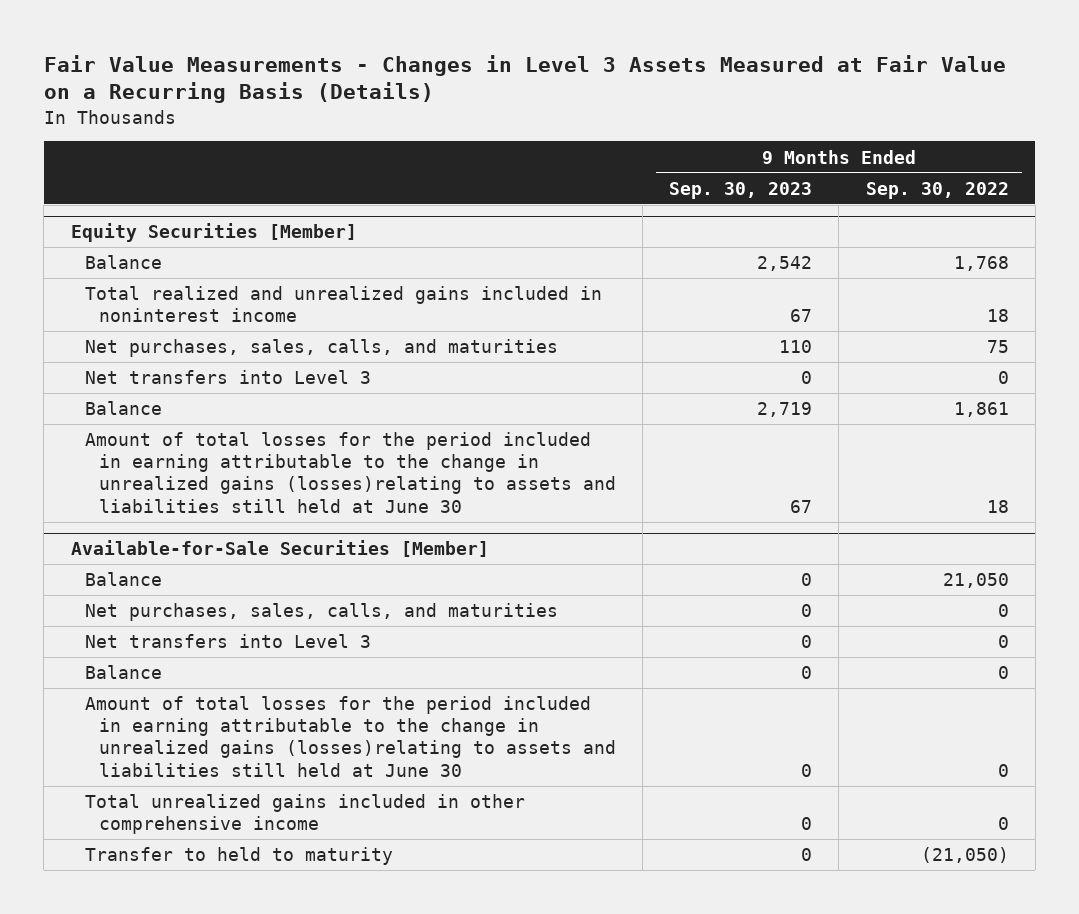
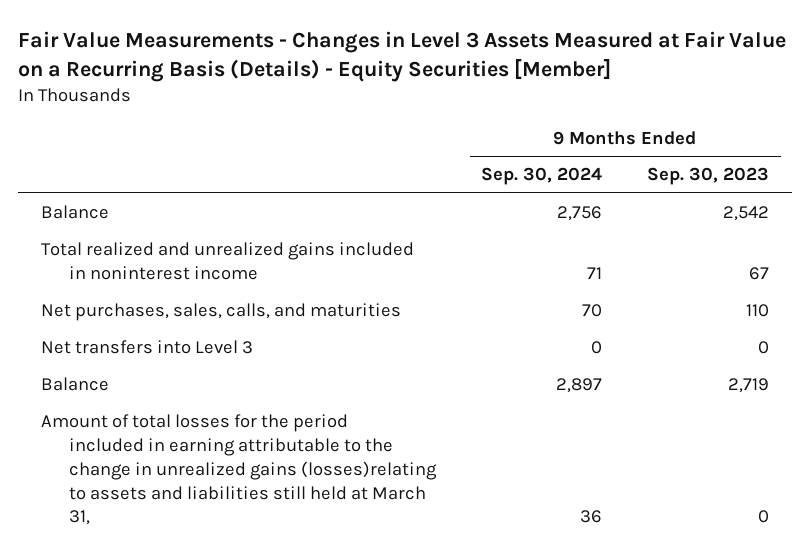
- Fair Value Measurements - Changes in Level 3 Assets Measured at Fair Value on a Recurring Basis (Details)
+ Fair Value Measurements - Changes in Level 3 Assets Measured at Fair Value on a Recurring Basis (Details) - Equity Securities [Member]
- | 9 Months Ended Sep. 30, 2023 | 9 Months Ended Sep. 30, 2022
+ | 9 Months Ended Sep. 30, 2024 | 9 Months Ended Sep. 30, 2023
- Equity Securities [Member]
- Amount of total losses for the period included in earning attributable to the change in unrealized gains (losses)relating to assets and liabilities still held at June 30 | 67 | 18
- Available-for-Sale Securities [Member]
- Balance | 0 | 21,050
- Net purchases, sales, calls, and maturities | 0 | 0
- Net transfers into Level 3 | 0 | 0
- Balance | 0 | 0
- Amount of total losses for the period included in earning attributable to the change in unrealized gains (losses)relating to assets and liabilities still held at June 30 | 0 | 0
- Total unrealized gains included in other comprehensive income | 0 | 0
- Transfer to held to maturity | 0 | (21,050)
+ Amount of total losses for the period included in earning attributable to the change in unrealized gains (losses)relating to assets and liabilities still held at March 31, | 36 | 0

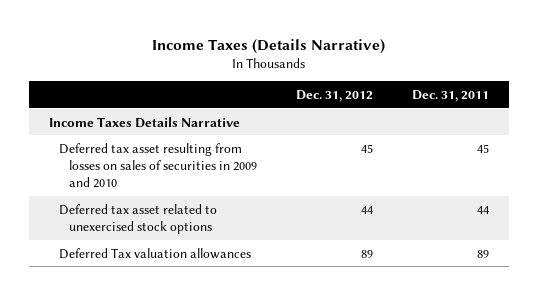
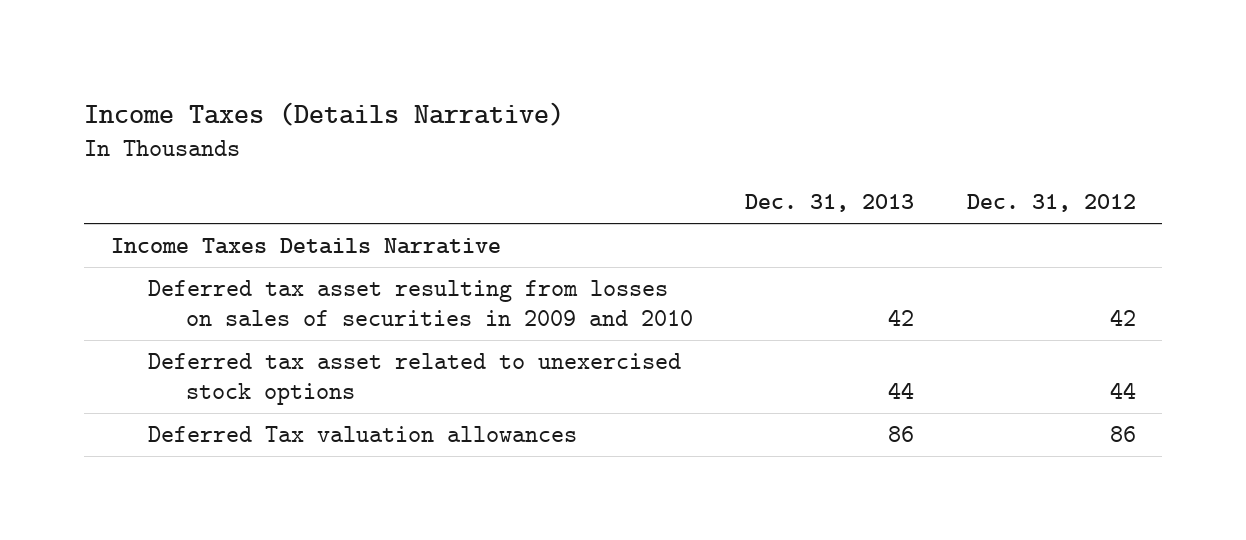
- | Dec. 31, 2012 | Dec. 31, 2011
+ | Dec. 31, 2013 | Dec. 31, 2012
- Deferred tax asset resulting from losses on sales of securities in 2009 and 2010 | 45 | 45
+ Deferred tax asset resulting from losses on sales of securities in 2009 and 2010 | 42 | 42
- Deferred Tax valuation allowances | 89 | 89
+ Deferred Tax valuation allowances | 86 | 86

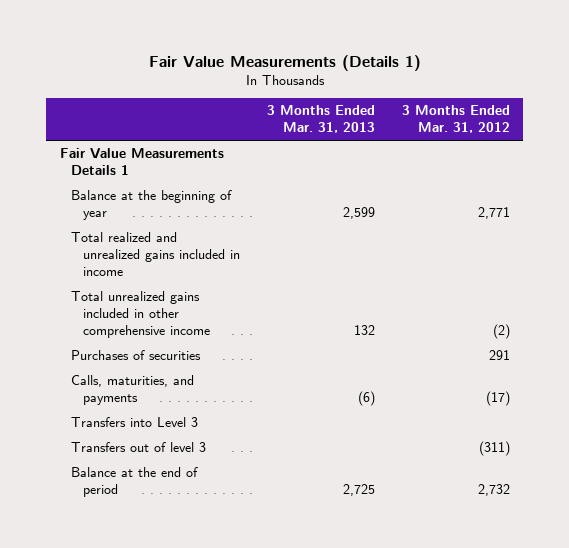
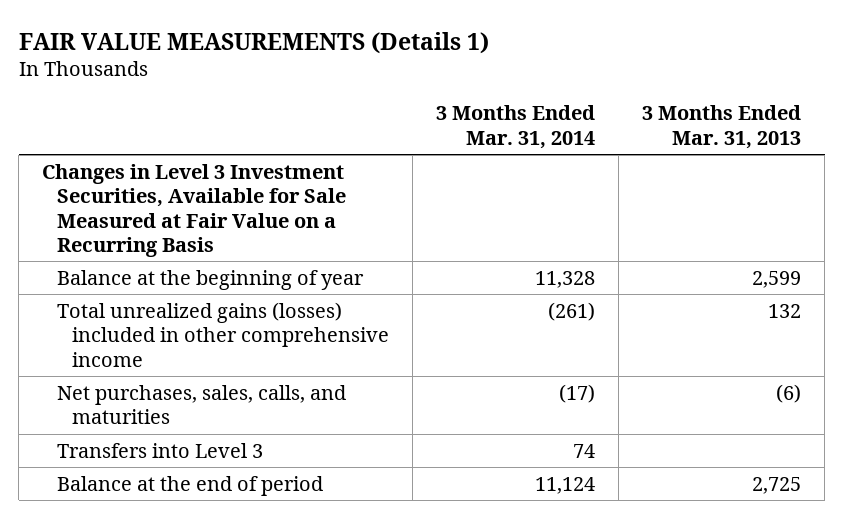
- Fair Value Measurements (Details 1)
+ FAIR VALUE MEASUREMENTS (Details 1)
- | 3 Months Ended Mar. 31, 2013 | 3 Months Ended Mar. 31, 2012
+ | 3 Months Ended Mar. 31, 2014 | 3 Months Ended Mar. 31, 2013
- Fair Value Measurements Details 1
+ Changes in Level 3 Investment Securities, Available for Sale Measured at Fair Value on a Recurring Basis
- Total realized and unrealized gains included in income
- Total unrealized gains included in other comprehensive income | 132 | (2)
- Purchases of securities | | 291
- Calls, maturities, and payments | (6) | (17)
+ Total unrealized gains (losses) included in other comprehensive income | (261) | 132
+ Net purchases, sales, calls, and maturities | (17) | (6)
- Transfers out of level 3 | | (311)

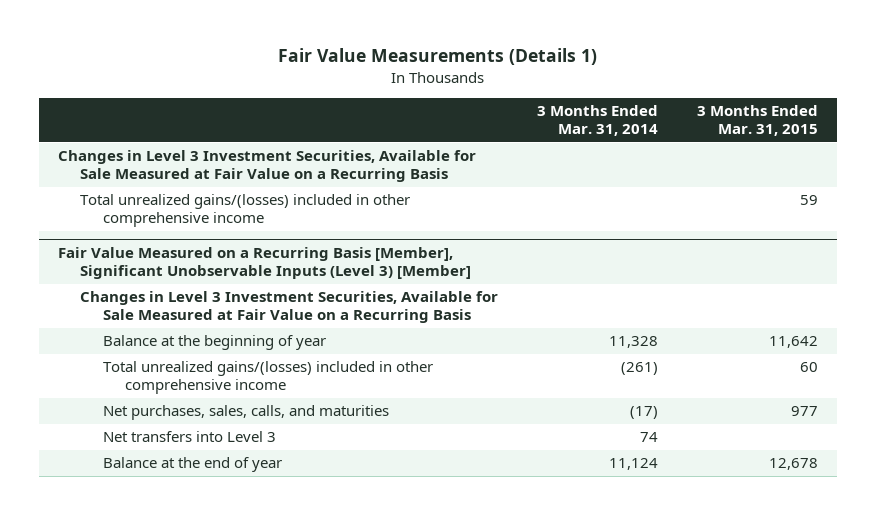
- FAIR VALUE MEASUREMENTS (Details 1)
+ Fair Value Measurements (Details 1)
- | 3 Months Ended Mar. 31, 2014 | 3 Months Ended Mar. 31, 2013
+ | 3 Months Ended Mar. 31, 2014 | 3 Months Ended Mar. 31, 2015
+ Total unrealized gains/(losses) included in other comprehensive income | | 59
+ Fair Value Measured on a Recurring Basis [Member], Significant Unobservable Inputs (Level 3) [Member]
+ Changes in Level 3 Investment Securities, Available for Sale Measured at Fair Value on a Recurring Basis
- Total unrealized gains (losses) included in other comprehensive income | (261) | 132
+ Total unrealized gains/(losses) included in other comprehensive income | (261) | 60
- Transfers into Level 3 | 74 |
- Balance at the end of period | 11,124 | 2,725
+ Net transfers into Level 3 | 74 |
+ Balance at the end of year | 11,124 | 12,678

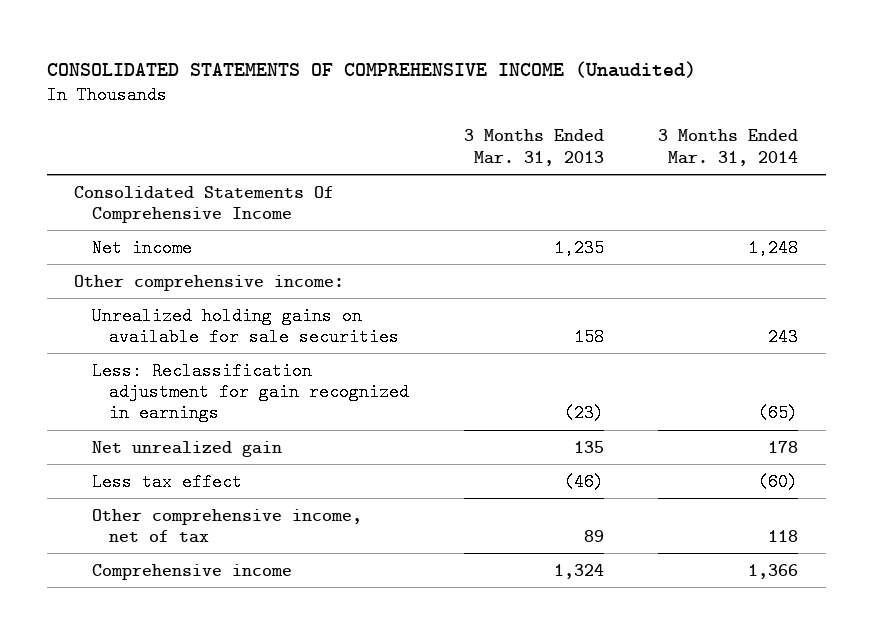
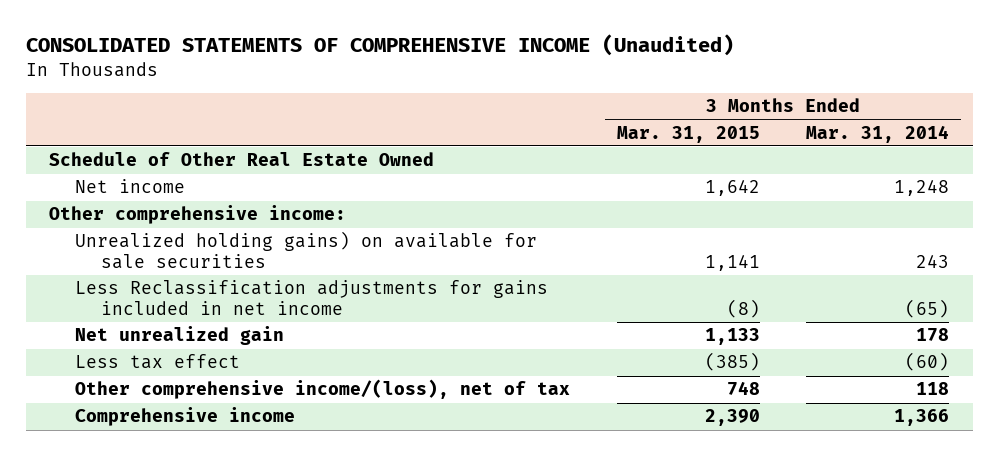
- | 3 Months Ended Mar. 31, 2013 | 3 Months Ended Mar. 31, 2014
+ | 3 Months Ended Mar. 31, 2015 | 3 Months Ended Mar. 31, 2014
- Consolidated Statements Of Comprehensive Income
+ Schedule of Other Real Estate Owned
- Unrealized holding gains on available for sale securities | 158 | 243
- Less: Reclassification adjustment for gain recognized in earnings | (23) | (65)
+ Unrealized holding gains) on available for sale securities | 1,141 | 243
+ Less Reclassification adjustments for gains included in net income | (8) | (65)
- Other comprehensive income, net of tax | 89 | 118
+ Other comprehensive income/(loss), net of tax | 748 | 118

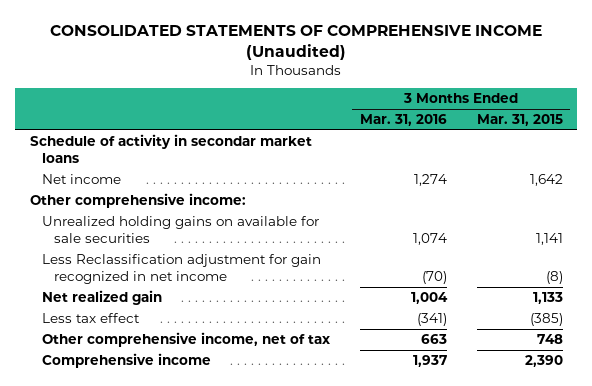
- | 3 Months Ended Mar. 31, 2015 | 3 Months Ended Mar. 31, 2014
+ | 3 Months Ended Mar. 31, 2016 | 3 Months Ended Mar. 31, 2015
- Schedule of Other Real Estate Owned
+ Schedule of activity in secondar market loans
- Unrealized holding gains) on available for sale securities | 1,141 | 243
- Less Reclassification adjustments for gains included in net income | (8) | (65)
- Net unrealized gain | 1,133 | 178
+ Unrealized holding gains on available for sale securities | 1,074 | 1,141
+ Less Reclassification adjustment for gain recognized in net income | (70) | (8)
+ Net realized gain | 1,004 | 1,133
- Other comprehensive income/(loss), net of tax | 748 | 118
+ Other comprehensive income, net of tax | 663 | 748

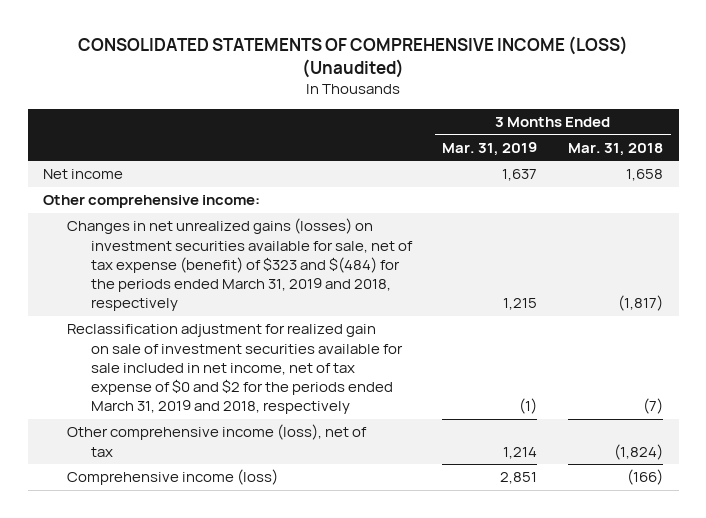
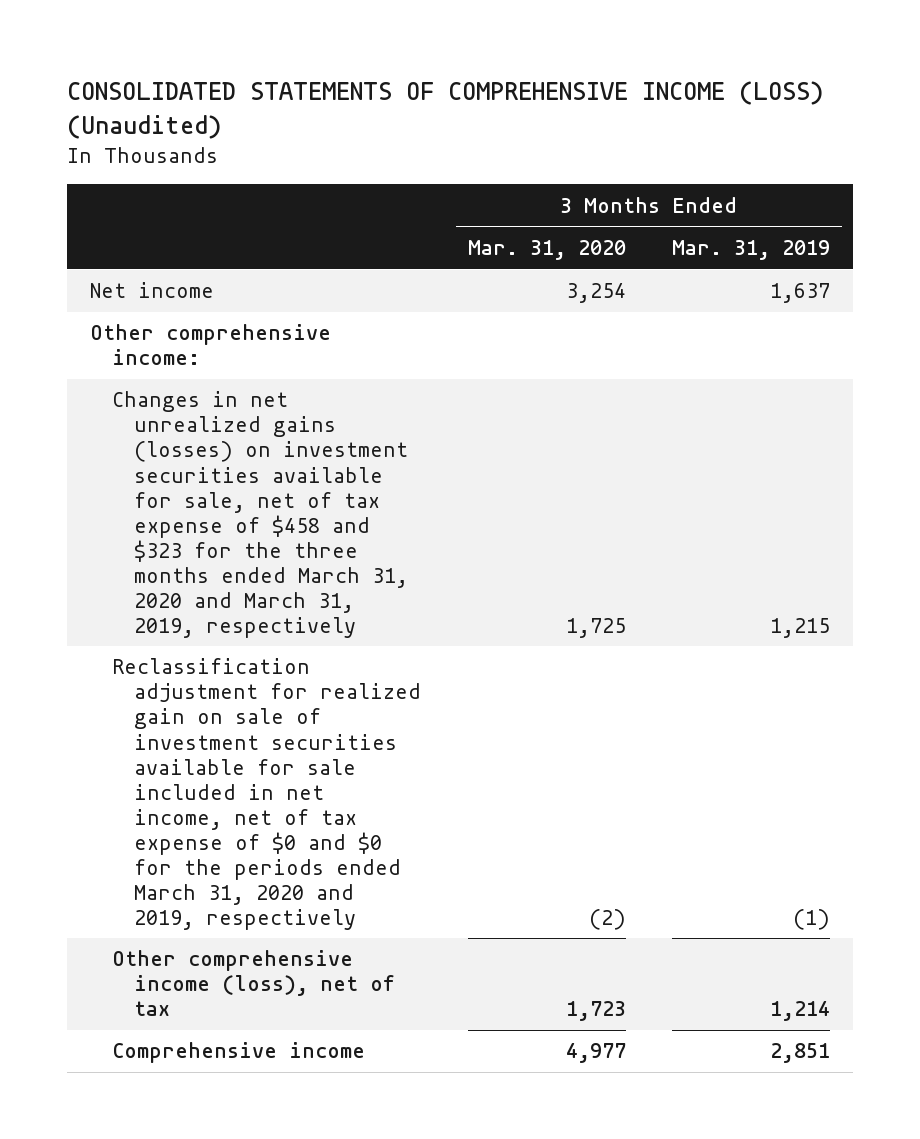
- | 3 Months Ended Mar. 31, 2019 | 3 Months Ended Mar. 31, 2018
+ | 3 Months Ended Mar. 31, 2020 | 3 Months Ended Mar. 31, 2019
- Changes in net unrealized gains (losses) on investment securities available for sale, net of tax expense (benefit) of $323 and $(484) for the periods ended March 31, 2019 and 2018, respectively | 1,215 | (1,817)
- Reclassification adjustment for realized gain on sale of investment securities available for sale included in net income, net of tax expense of $0 and $2 for the periods ended March 31, 2019 and 2018, respectively | (1) | (7)
+ Changes in net unrealized gains (losses) on investment securities available for sale, net of tax expense of $458 and $323 for the three months ended March 31, 2020 and March 31, 2019, respectively | 1,725 | 1,215
+ Reclassification adjustment for realized gain on sale of investment securities available for sale included in net income, net of tax expense of $0 and $0 for the periods ended March 31, 2020 and 2019, respectively | (2) | (1)
- Comprehensive income (loss) | 2,851 | (166)
+ Comprehensive income | 4,977 | 2,851

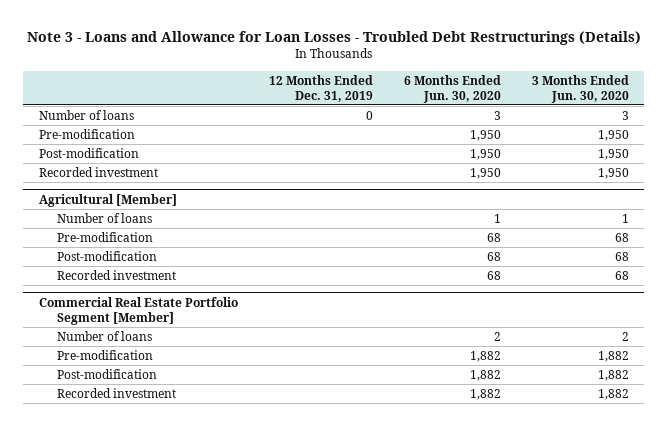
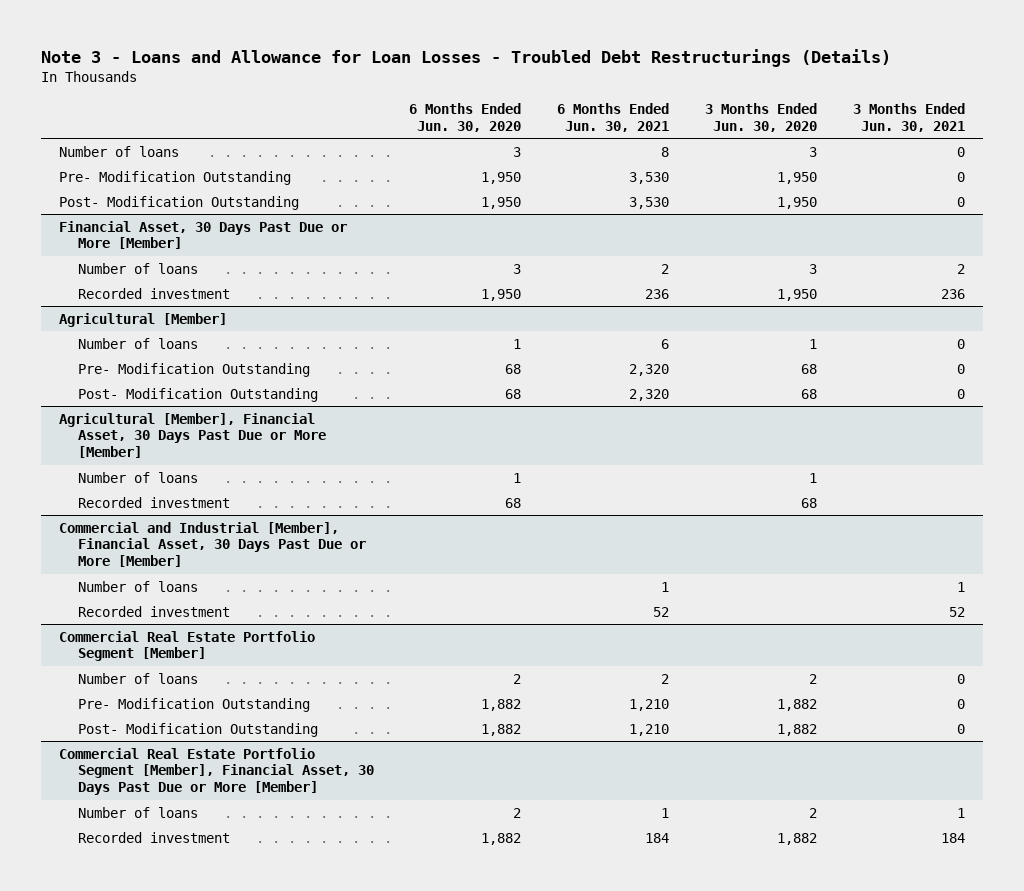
- | 12 Months Ended Dec. 31, 2019 | 6 Months Ended Jun. 30, 2020 | 3 Months Ended Jun. 30, 2020
+ | 6 Months Ended Jun. 30, 2020 | 6 Months Ended Jun. 30, 2021 | 3 Months Ended Jun. 30, 2020 | 3 Months Ended Jun. 30, 2021
- Pre-modification | | 1,950 | 1,950
- Post-modification | | 1,950 | 1,950
+ Pre- Modification Outstanding | 1,950 | 3,530 | 1,950 | 0
+ Post- Modification Outstanding | 1,950 | 3,530 | 1,950 | 0
+ Financial Asset, 30 Days Past Due or More [Member]
+ Number of loans | 3 | 2 | 3 | 2
@ Agricultural [Member]
- Pre-modification | | 68 | 68
- Post-modification | | 68 | 68
+ Pre- Modification Outstanding | 68 | 2,320 | 68 | 0
+ Post- Modification Outstanding | 68 | 2,320 | 68 | 0
+ Agricultural [Member], Financial Asset, 30 Days Past Due or More [Member]
+ Number of loans | 1 | | 1 |
+ Commercial and Industrial [Member], Financial Asset, 30 Days Past Due or More [Member]
+ Number of loans | | 1 | | 1
+ Recorded investment | | 52 | | 52
@ Commercial Real Estate Portfolio Segment [Member]
- Pre-modification | | 1,882 | 1,882
- Post-modification | | 1,882 | 1,882
+ Pre- Modification Outstanding | 1,882 | 1,210 | 1,882 | 0
+ Post- Modification Outstanding | 1,882 | 1,210 | 1,882 | 0
+ Commercial Real Estate Portfolio Segment [Member], Financial Asset, 30 Days Past Due or More [Member]
+ Number of loans | 2 | 1 | 2 | 1

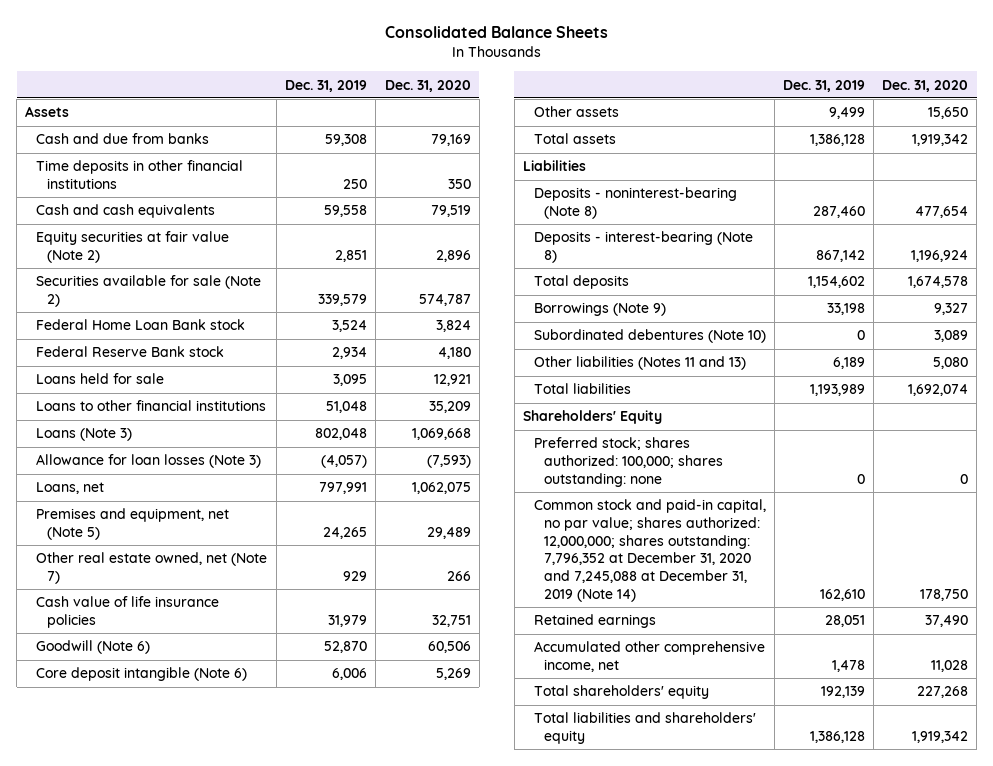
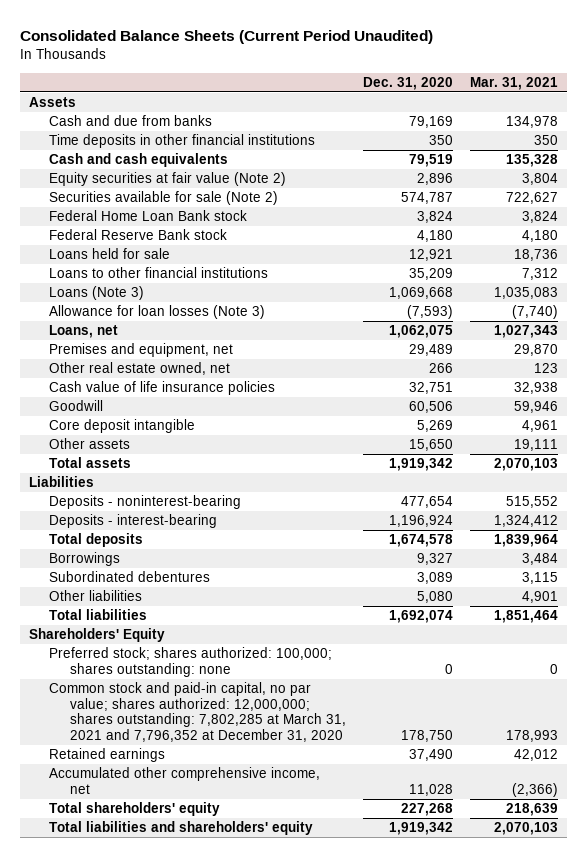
- Consolidated Balance Sheets
+ Consolidated Balance Sheets (Current Period Unaudited)
- | Dec. 31, 2019 | Dec. 31, 2020
+ | Dec. 31, 2020 | Mar. 31, 2021
- Premises and equipment, net (Note 5) | 24,265 | 29,489
- Other real estate owned, net (Note 7) | 929 | 266
+ Premises and equipment, net | 29,489 | 29,870
+ Other real estate owned, net | 266 | 123
- Goodwill (Note 6) | 52,870 | 60,506
- Core deposit intangible (Note 6) | 6,006 | 5,269
+ Goodwill | 60,506 | 59,946
+ Core deposit intangible | 5,269 | 4,961
- Deposits - noninterest-bearing (Note 8) | 287,460 | 477,654
- Deposits - interest-bearing (Note 8) | 867,142 | 1,196,924
+ Deposits - noninterest-bearing | 477,654 | 515,552
+ Deposits - interest-bearing | 1,196,924 | 1,324,412
- Borrowings (Note 9) | 33,198 | 9,327
- Subordinated debentures (Note 10) | 0 | 3,089
- Other liabilities (Notes 11 and 13) | 6,189 | 5,080
+ Borrowings | 9,327 | 3,484
+ Subordinated debentures | 3,089 | 3,115
+ Other liabilities | 5,080 | 4,901
- Common stock and paid-in capital, no par value; shares authorized: 12,000,000; shares outstanding: 7,796,352 at December 31, 2020 and 7,245,088 at December 31, 2019 (Note 14) | 162,610 | 178,750
+ Common stock and paid-in capital, no par value; shares authorized: 12,000,000; shares outstanding: 7,802,285 at March 31, 2021 and 7,796,352 at December 31, 2020 | 178,750 | 178,993

